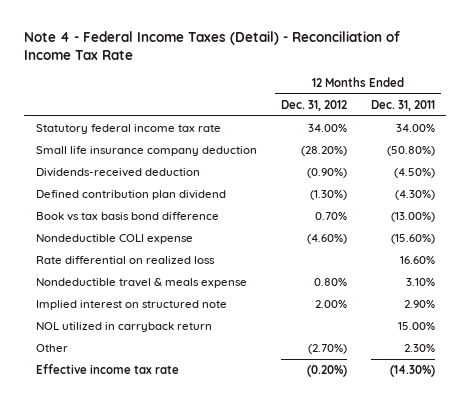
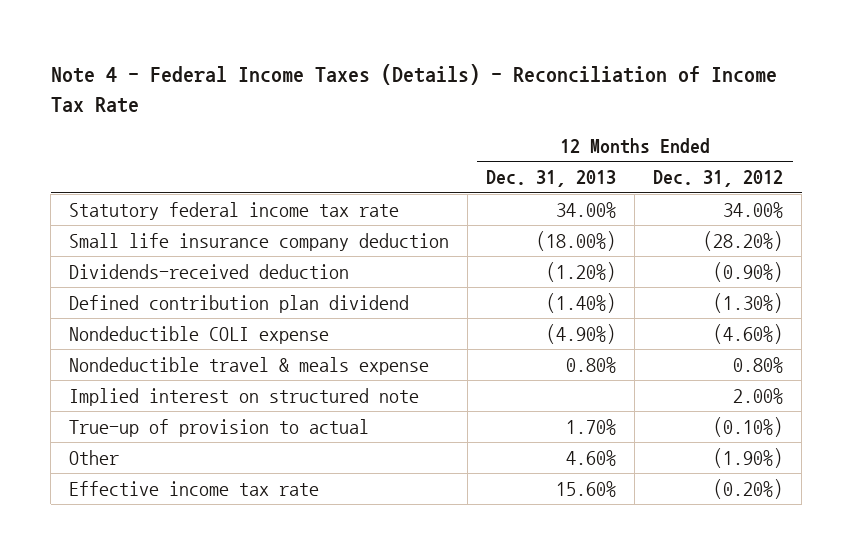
- Note 4 - Federal Income Taxes (Detail) - Reconciliation of Income Tax Rate
+ Note 4 - Federal Income Taxes (Details) - Reconciliation of Income Tax Rate
- | 12 Months Ended Dec. 31, 2012 | 12 Months Ended Dec. 31, 2011
+ | 12 Months Ended Dec. 31, 2013 | 12 Months Ended Dec. 31, 2012
- Book vs tax basis bond difference | 0.70% | (13.00%)
- Rate differential on realized loss | | 16.60%
- NOL utilized in carryback return | | 15.00%
- Other | (2.70%) | 2.30%
+ True-up of provision to actual | 1.70% | (0.10%)
+ Other | 4.60% | (1.90%)

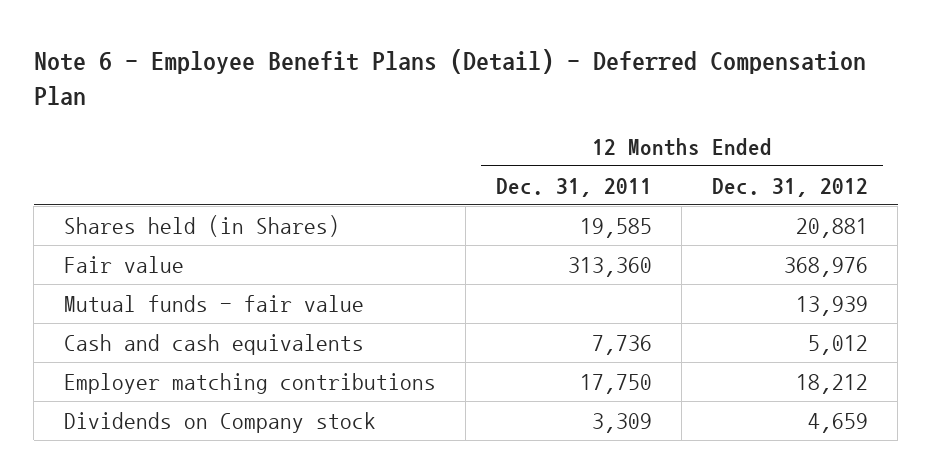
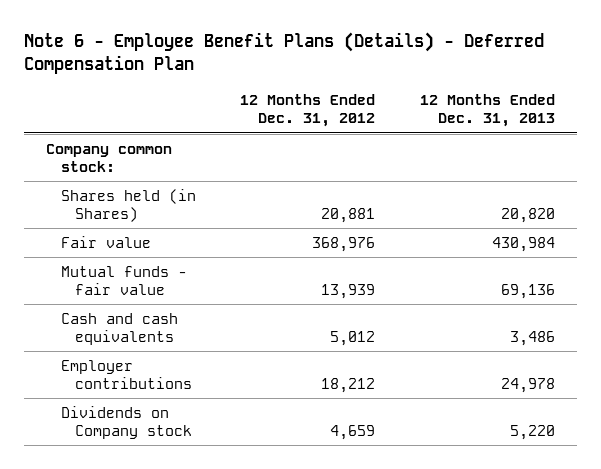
- Note 6 - Employee Benefit Plans (Detail) - Deferred Compensation Plan
+ Note 6 - Employee Benefit Plans (Details) - Deferred Compensation Plan
- | 12 Months Ended Dec. 31, 2011 | 12 Months Ended Dec. 31, 2012
+ | 12 Months Ended Dec. 31, 2012 | 12 Months Ended Dec. 31, 2013
+ Company common stock:
- Employer matching contributions | 17,750 | 18,212
+ Employer contributions | 18,212 | 24,978

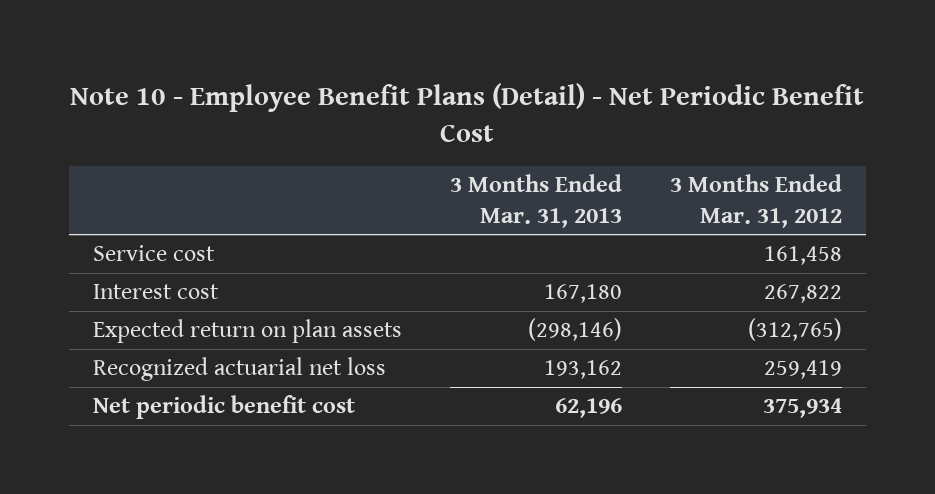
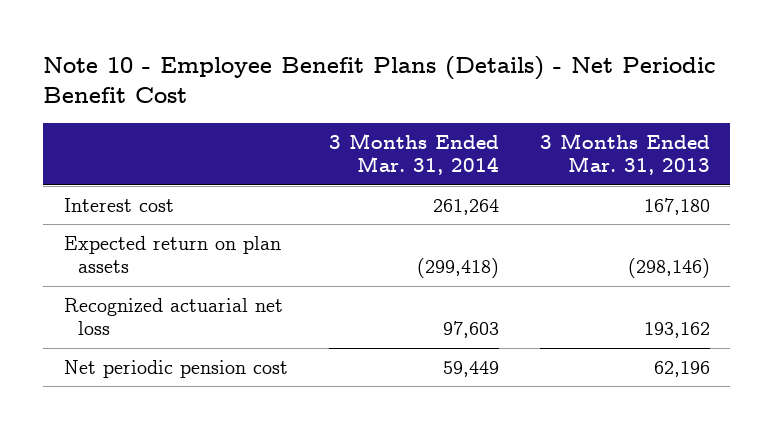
- Note 10 - Employee Benefit Plans (Detail) - Net Periodic Benefit Cost
+ Note 10 - Employee Benefit Plans (Details) - Net Periodic Benefit Cost
- | 3 Months Ended Mar. 31, 2013 | 3 Months Ended Mar. 31, 2012
+ | 3 Months Ended Mar. 31, 2014 | 3 Months Ended Mar. 31, 2013
- Service cost | | 161,458
- Net periodic benefit cost | 62,196 | 375,934
+ Net periodic pension cost | 59,449 | 62,196

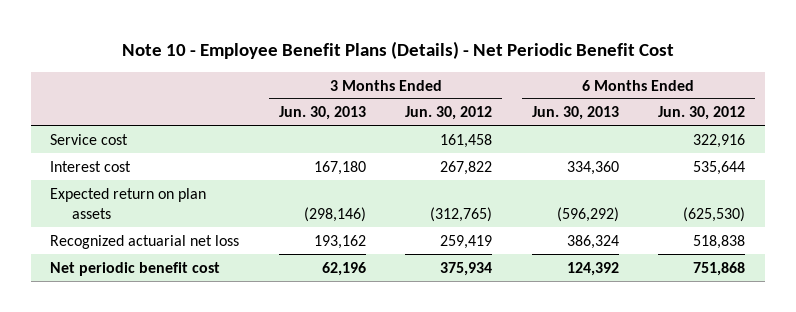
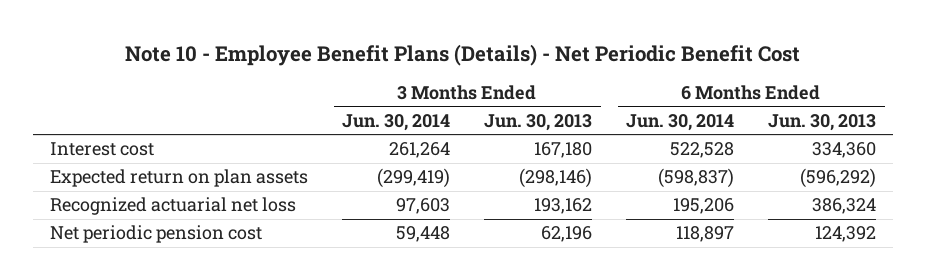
- | 3 Months Ended Jun. 30, 2013 | 3 Months Ended Jun. 30, 2012 | 6 Months Ended Jun. 30, 2013 | 6 Months Ended Jun. 30, 2012
+ | 3 Months Ended Jun. 30, 2014 | 3 Months Ended Jun. 30, 2013 | 6 Months Ended Jun. 30, 2014 | 6 Months Ended Jun. 30, 2013
- Service cost | | 161,458 | | 322,916
- Net periodic benefit cost | 62,196 | 375,934 | 124,392 | 751,868
+ Net periodic pension cost | 59,448 | 62,196 | 118,897 | 124,392

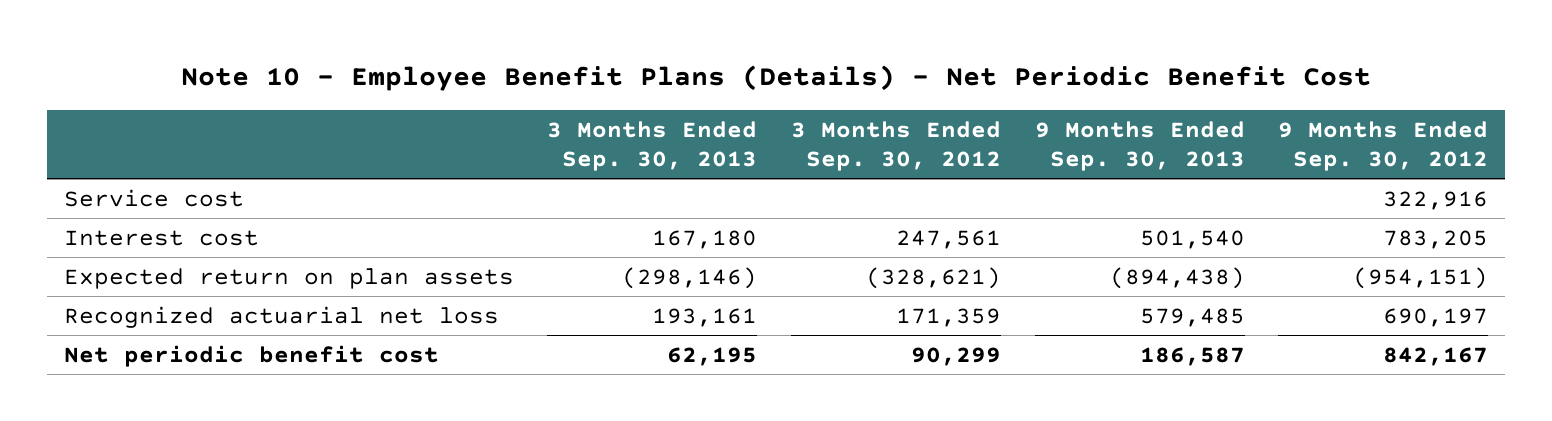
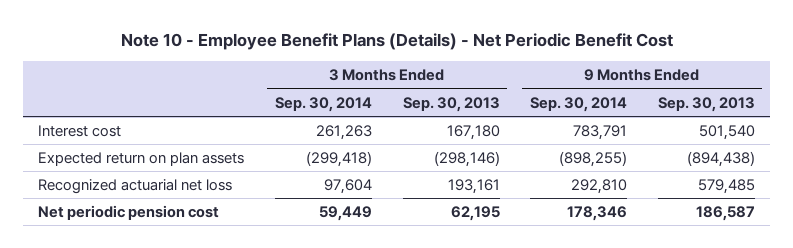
- | 3 Months Ended Sep. 30, 2013 | 3 Months Ended Sep. 30, 2012 | 9 Months Ended Sep. 30, 2013 | 9 Months Ended Sep. 30, 2012
+ | 3 Months Ended Sep. 30, 2014 | 3 Months Ended Sep. 30, 2013 | 9 Months Ended Sep. 30, 2014 | 9 Months Ended Sep. 30, 2013
- Service cost | | | | 322,916
- Net periodic benefit cost | 62,195 | 90,299 | 186,587 | 842,167
+ Net periodic pension cost | 59,449 | 62,195 | 178,346 | 186,587

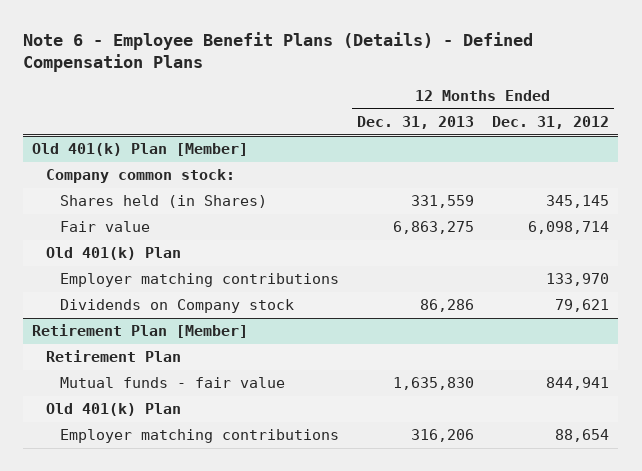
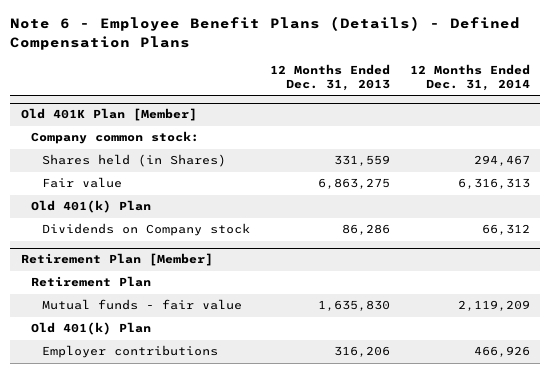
- | 12 Months Ended Dec. 31, 2013 | 12 Months Ended Dec. 31, 2012
+ | 12 Months Ended Dec. 31, 2013 | 12 Months Ended Dec. 31, 2014
- Old 401(k) Plan [Member]
+ Old 401K Plan [Member]
- Employer matching contributions | | 133,970
@ Retirement Plan [Member]
- Employer matching contributions | 316,206 | 88,654
+ Employer contributions | 316,206 | 466,926

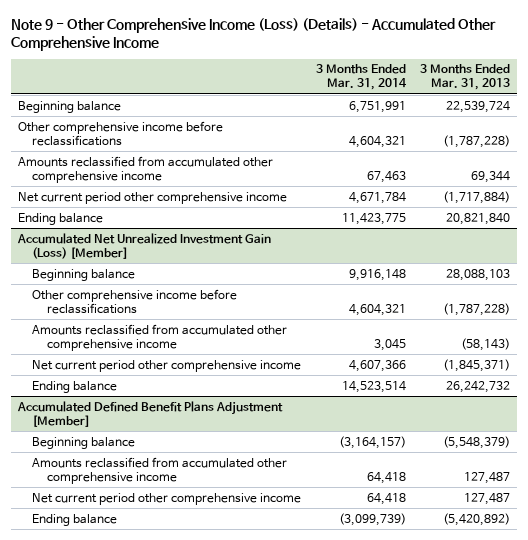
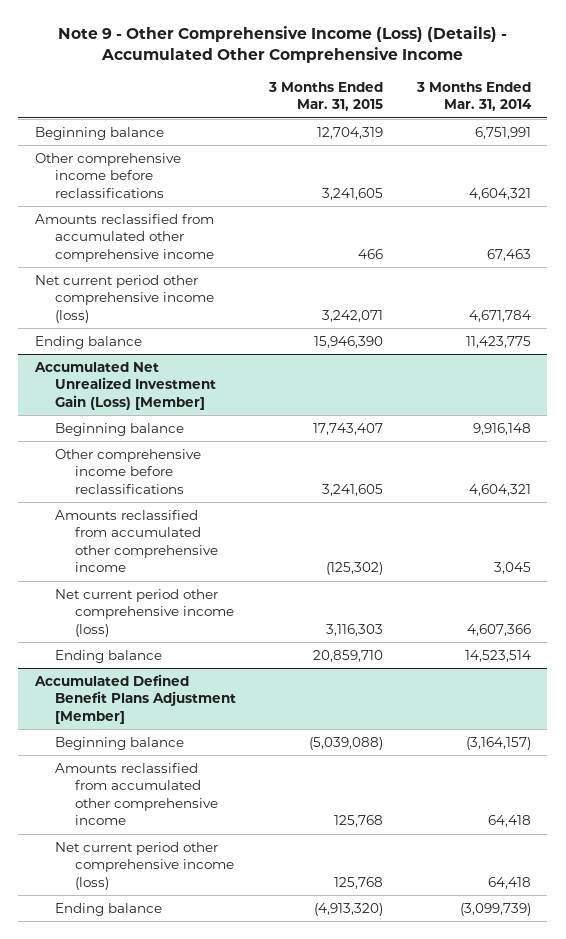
- | 3 Months Ended Mar. 31, 2014 | 3 Months Ended Mar. 31, 2013
+ | 3 Months Ended Mar. 31, 2015 | 3 Months Ended Mar. 31, 2014
- Net current period other comprehensive income | 4,671,784 | (1,717,884)
+ Net current period other comprehensive income (loss) | 3,242,071 | 4,671,784
@ Accumulated Net Unrealized Investment Gain (Loss) [Member]
- Net current period other comprehensive income | 4,607,366 | (1,845,371)
+ Net current period other comprehensive income (loss) | 3,116,303 | 4,607,366
@ Accumulated Defined Benefit Plans Adjustment [Member]
- Net current period other comprehensive income | 64,418 | 127,487
+ Net current period other comprehensive income (loss) | 125,768 | 64,418

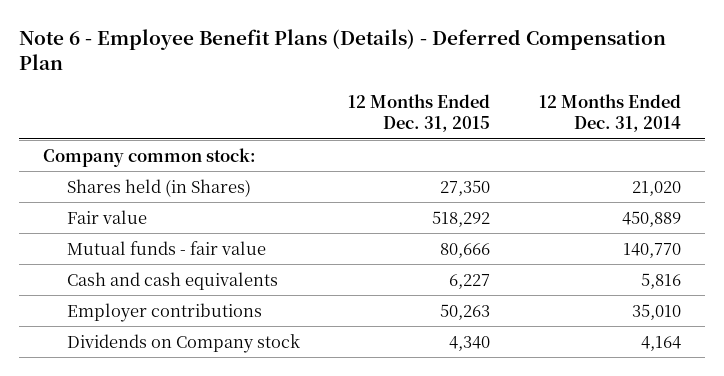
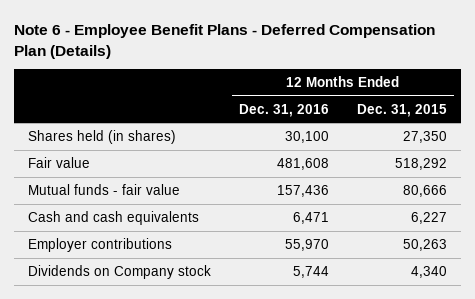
- Note 6 - Employee Benefit Plans (Details) - Deferred Compensation Plan
+ Note 6 - Employee Benefit Plans - Deferred Compensation Plan (Details)
- | 12 Months Ended Dec. 31, 2015 | 12 Months Ended Dec. 31, 2014
+ | 12 Months Ended Dec. 31, 2016 | 12 Months Ended Dec. 31, 2015
- Company common stock:
- Shares held (in Shares) | 27,350 | 21,020
+ Shares held (in shares) | 30,100 | 27,350

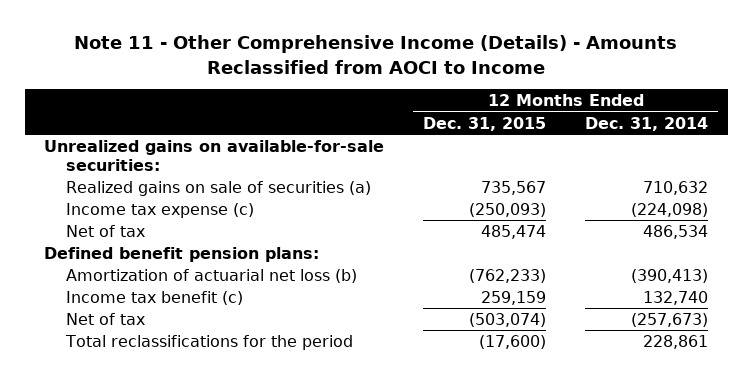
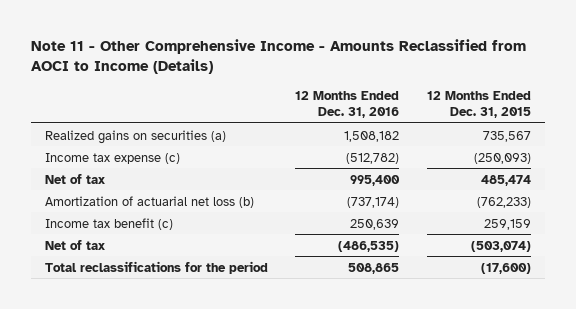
- Note 11 - Other Comprehensive Income (Details) - Amounts Reclassified from AOCI to Income
+ Note 11 - Other Comprehensive Income - Amounts Reclassified from AOCI to Income (Details)
- | 12 Months Ended Dec. 31, 2015 | 12 Months Ended Dec. 31, 2014
+ | 12 Months Ended Dec. 31, 2016 | 12 Months Ended Dec. 31, 2015
- Unrealized gains on available-for-sale securities:
- Realized gains on sale of securities (a) | 735,567 | 710,632
+ Realized gains on securities (a) | 1,508,182 | 735,567
- Defined benefit pension plans:

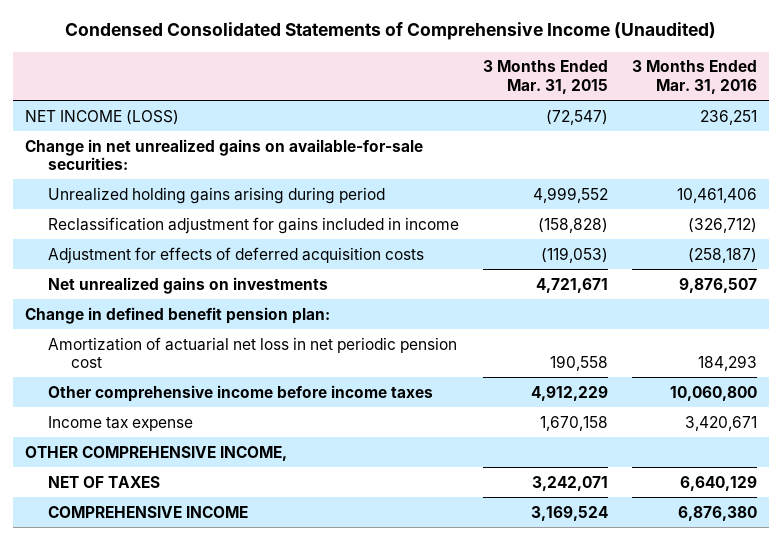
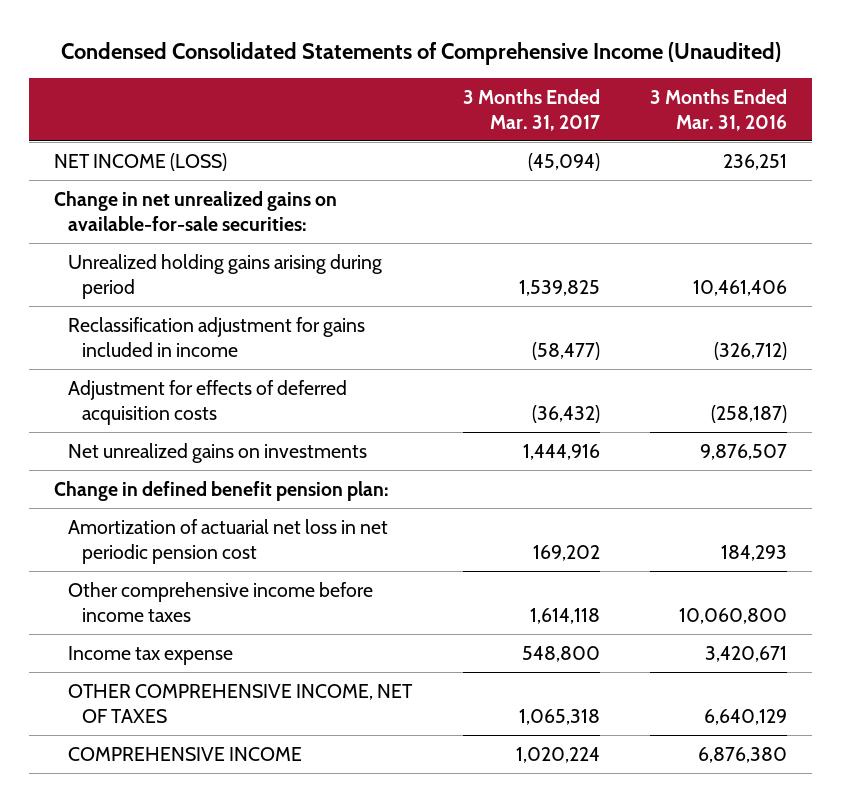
- | 3 Months Ended Mar. 31, 2015 | 3 Months Ended Mar. 31, 2016
+ | 3 Months Ended Mar. 31, 2017 | 3 Months Ended Mar. 31, 2016
- OTHER COMPREHENSIVE INCOME,
- NET OF TAXES | 3,242,071 | 6,640,129
+ OTHER COMPREHENSIVE INCOME, NET OF TAXES | 1,065,318 | 6,640,129

